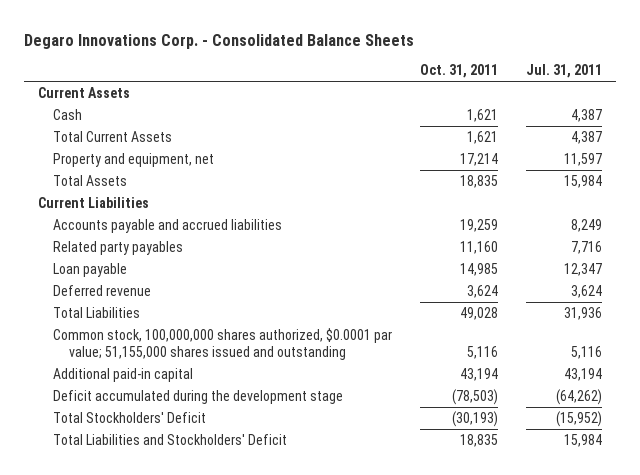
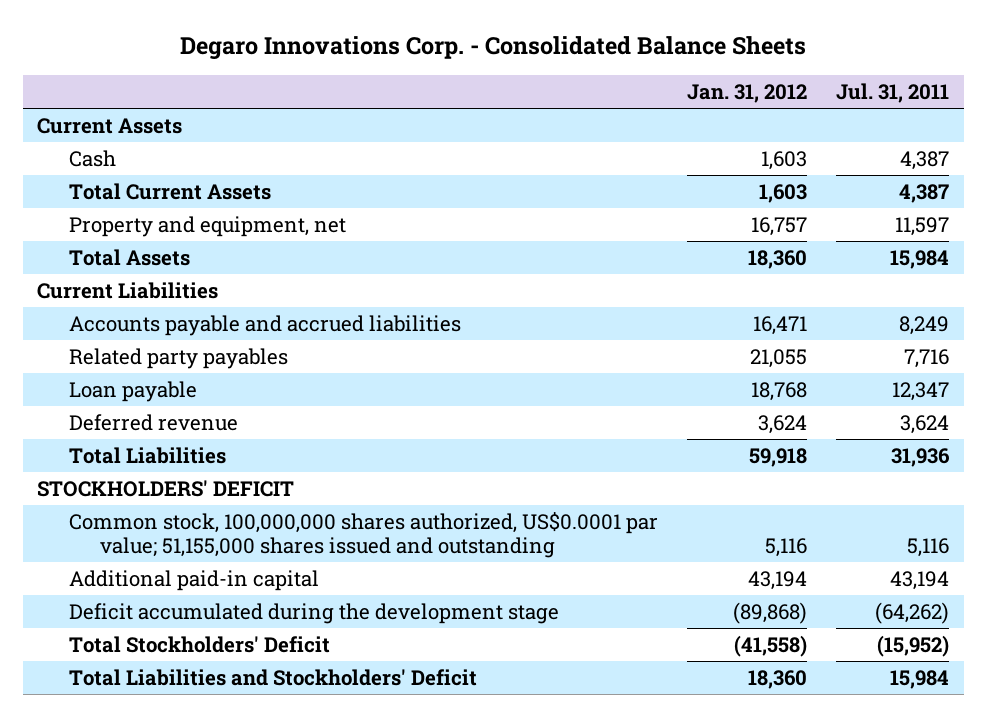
- | Oct. 31, 2011 | Jul. 31, 2011
+ | Jan. 31, 2012 | Jul. 31, 2011
- Common stock, 100,000,000 shares authorized, $0.0001 par value; 51,155,000 shares issued and outstanding | 5,116 | 5,116
+ STOCKHOLDERS' DEFICIT
+ Common stock, 100,000,000 shares authorized, US$0.0001 par value; 51,155,000 shares issued and outstanding | 5,116 | 5,116

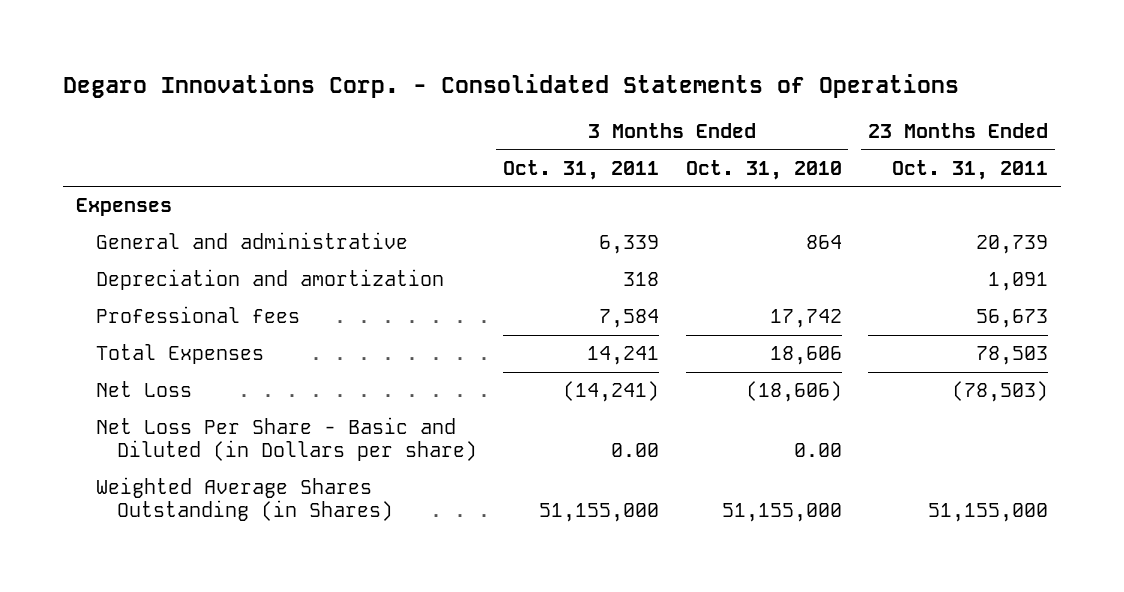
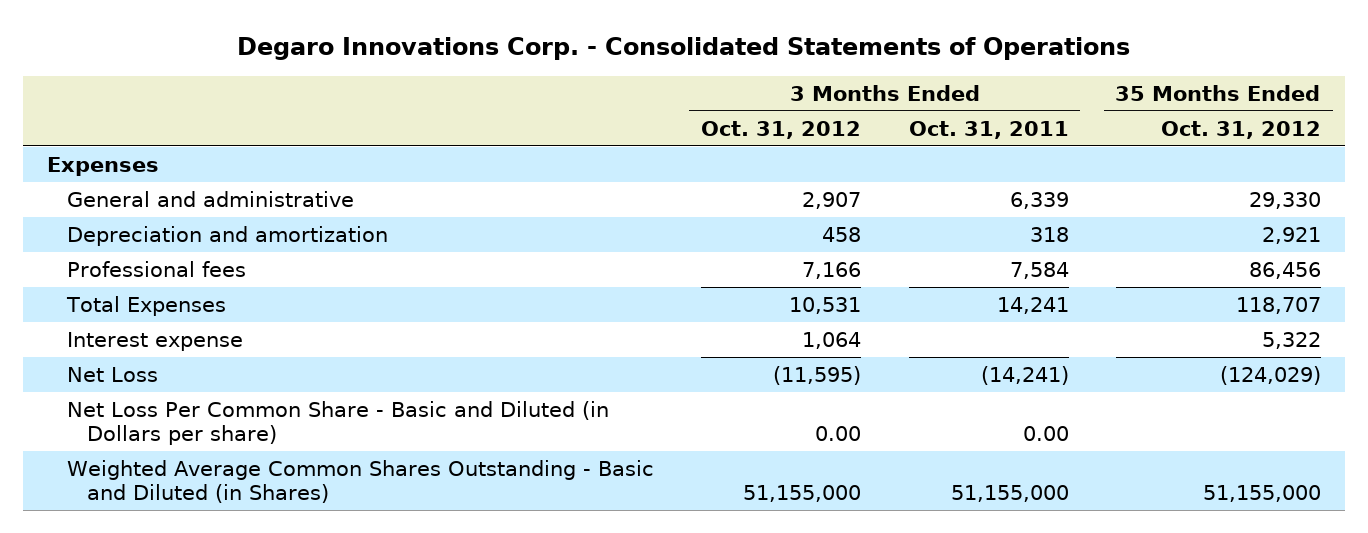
- | 3 Months Ended Oct. 31, 2011 | 3 Months Ended Oct. 31, 2010 | 23 Months Ended Oct. 31, 2011
+ | 3 Months Ended Oct. 31, 2012 | 3 Months Ended Oct. 31, 2011 | 35 Months Ended Oct. 31, 2012
+ Interest expense | 1,064 | | 5,322
- Net Loss Per Share - Basic and Diluted (in Dollars per share) | 0.00 | 0.00 |
- Weighted Average Shares Outstanding (in Shares) | 51,155,000 | 51,155,000 | 51,155,000
+ Net Loss Per Common Share - Basic and Diluted (in Dollars per share) | 0.00 | 0.00 |
+ Weighted Average Common Shares Outstanding - Basic and Diluted (in Shares) | 51,155,000 | 51,155,000 | 51,155,000

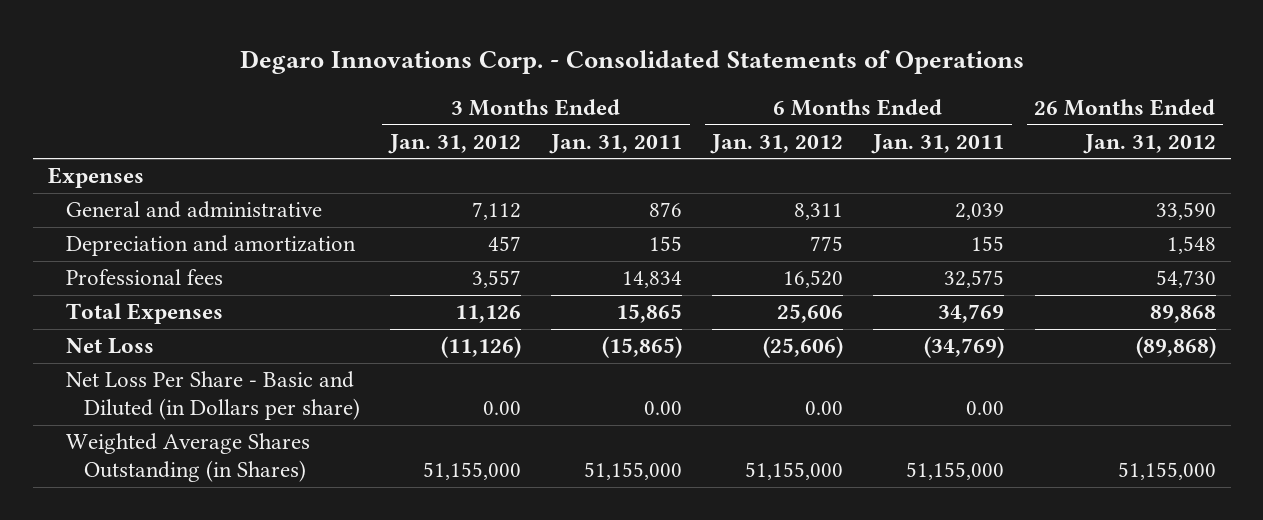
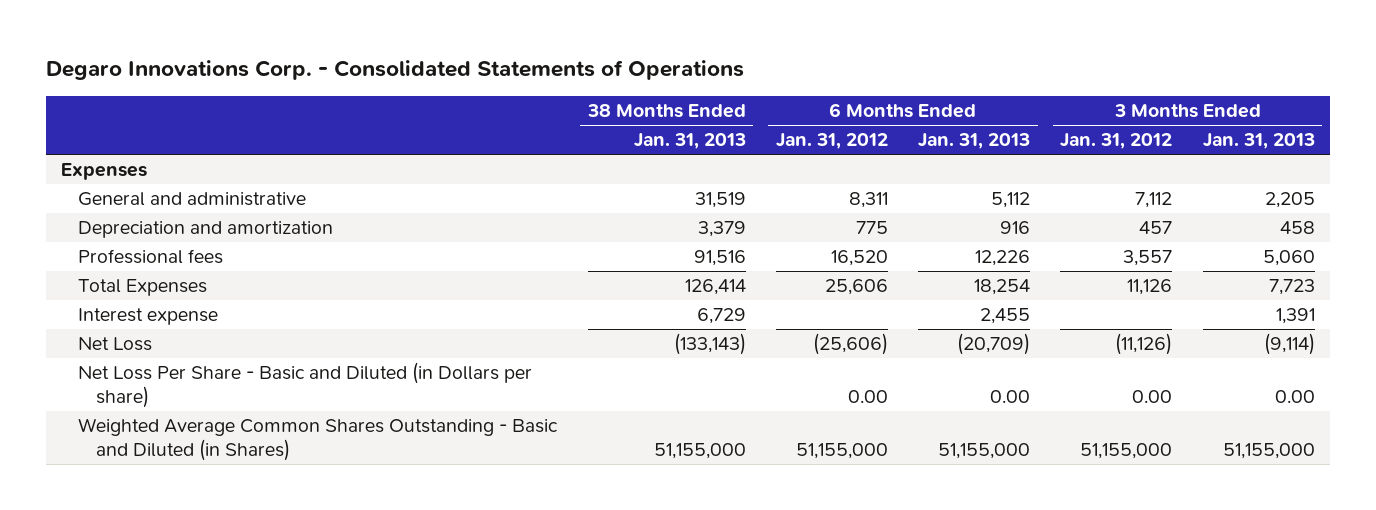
- | 3 Months Ended Jan. 31, 2012 | 3 Months Ended Jan. 31, 2011 | 6 Months Ended Jan. 31, 2012 | 6 Months Ended Jan. 31, 2011 | 26 Months Ended Jan. 31, 2012
+ | 38 Months Ended Jan. 31, 2013 | 6 Months Ended Jan. 31, 2012 | 6 Months Ended Jan. 31, 2013 | 3 Months Ended Jan. 31, 2012 | 3 Months Ended Jan. 31, 2013
+ Interest expense | 6,729 | | 2,455 | | 1,391
- Weighted Average Shares Outstanding (in Shares) | 51,155,000 | 51,155,000 | 51,155,000 | 51,155,000 | 51,155,000
+ Weighted Average Common Shares Outstanding - Basic and Diluted (in Shares) | 51,155,000 | 51,155,000 | 51,155,000 | 51,155,000 | 51,155,000

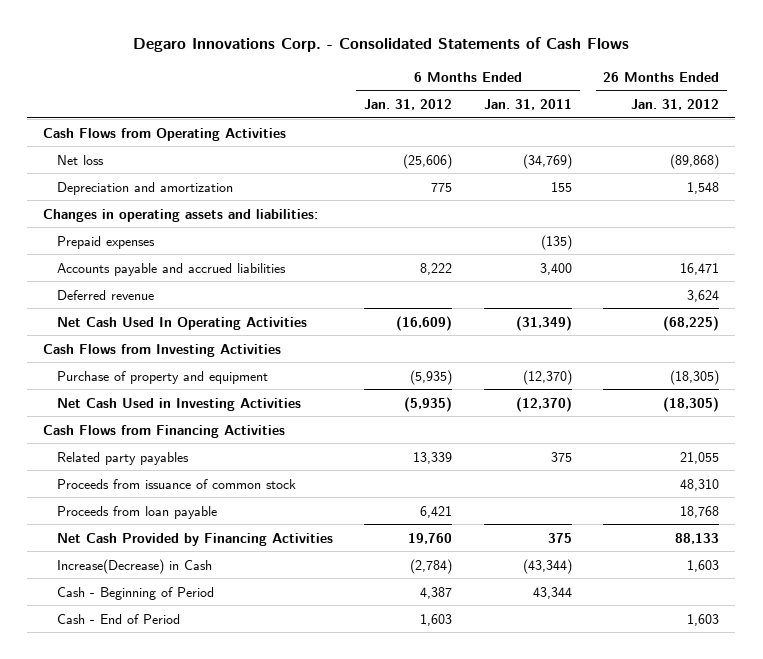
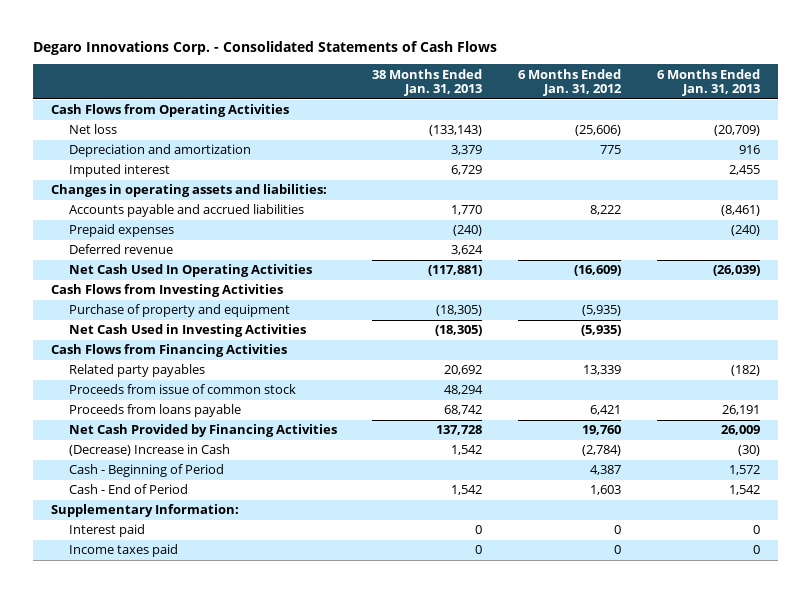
- | 6 Months Ended Jan. 31, 2012 | 6 Months Ended Jan. 31, 2011 | 26 Months Ended Jan. 31, 2012
+ | 38 Months Ended Jan. 31, 2013 | 6 Months Ended Jan. 31, 2012 | 6 Months Ended Jan. 31, 2013
+ Imputed interest | 6,729 | | 2,455
moved down: Prepaid expenses | (240) | | (240)
- Proceeds from issuance of common stock | | | 48,310
- Proceeds from loan payable | 6,421 | | 18,768
+ Proceeds from issue of common stock | 48,294 | |
+ Proceeds from loans payable | 68,742 | 6,421 | 26,191
- Increase(Decrease) in Cash | (2,784) | (43,344) | 1,603
+ (Decrease) Increase in Cash | 1,542 | (2,784) | (30)
+ Supplementary Information:
+ Interest paid | 0 | 0 | 0
+ Income taxes paid | 0 | 0 | 0

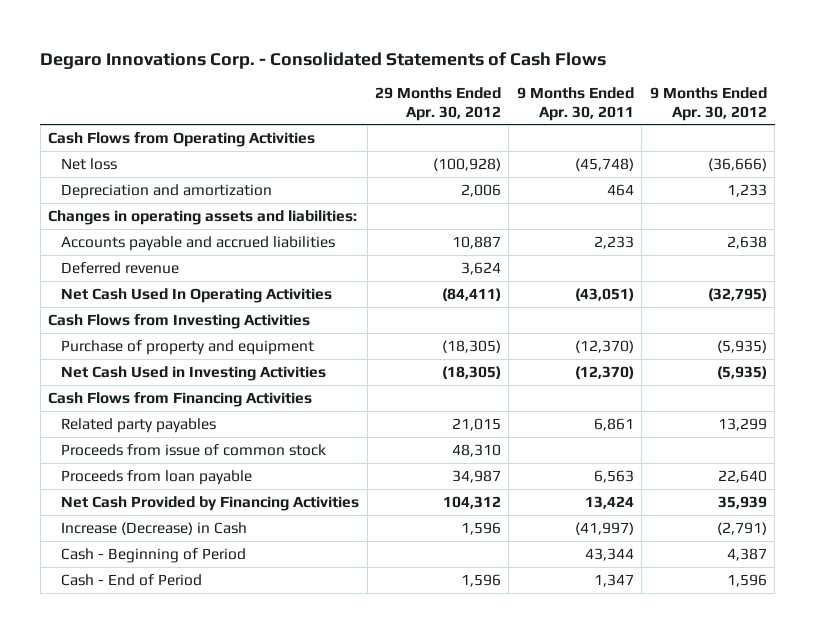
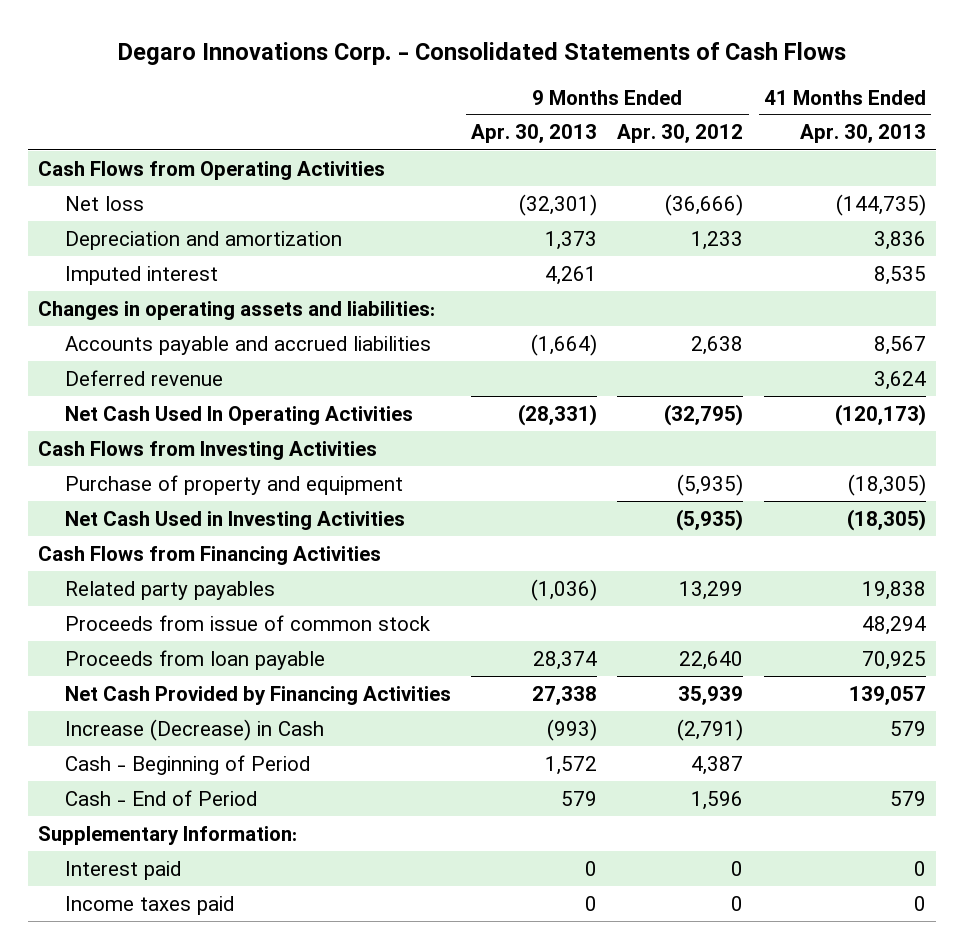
- | 29 Months Ended Apr. 30, 2012 | 9 Months Ended Apr. 30, 2011 | 9 Months Ended Apr. 30, 2012
+ | 9 Months Ended Apr. 30, 2013 | 9 Months Ended Apr. 30, 2012 | 41 Months Ended Apr. 30, 2013
+ Imputed interest | 4,261 | | 8,535
+ Supplementary Information:
+ Interest paid | 0 | 0 | 0
+ Income taxes paid | 0 | 0 | 0

